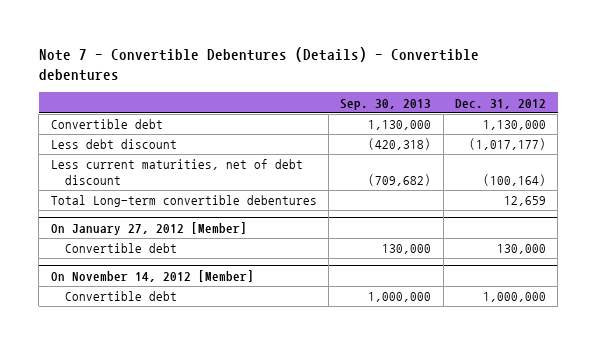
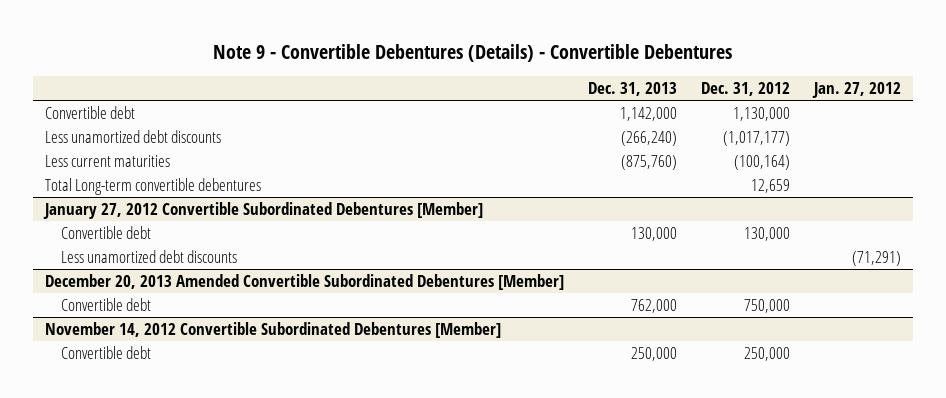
- Note 7 - Convertible Debentures (Details) - Convertible debentures
+ Note 9 - Convertible Debentures (Details) - Convertible Debentures
- | Sep. 30, 2013 | Dec. 31, 2012
+ | Dec. 31, 2013 | Dec. 31, 2012 | Jan. 27, 2012
- Less debt discount | (420,318) | (1,017,177)
- Less current maturities, net of debt discount | (709,682) | (100,164)
+ Less unamortized debt discounts | (266,240) | (1,017,177) |
+ Less current maturities | (875,760) | (100,164) |
- On January 27, 2012 [Member]
+ January 27, 2012 Convertible Subordinated Debentures [Member]
- On November 14, 2012 [Member]
- Convertible debt | 1,000,000 | 1,000,000
+ Less unamortized debt discounts | | | (71,291)
+ December 20, 2013 Amended Convertible Subordinated Debentures [Member]
+ Convertible debt | 762,000 | 750,000 |
+ November 14, 2012 Convertible Subordinated Debentures [Member]
+ Convertible debt | 250,000 | 250,000 |

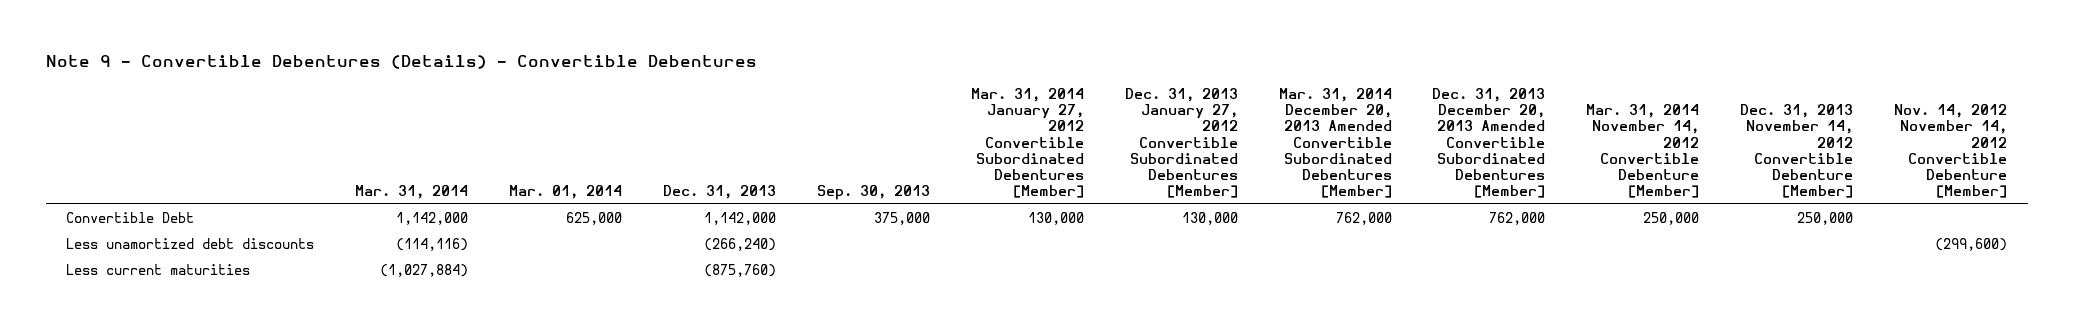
- | Dec. 31, 2013 | Dec. 31, 2012 | Jan. 27, 2012
+ | Mar. 31, 2014 | Mar. 01, 2014 | Dec. 31, 2013 | Sep. 30, 2013 | Mar. 31, 2014 January 27, 2012 Convertible Subordinated Debentures [Member] | Dec. 31, 2013 January 27, 2012 Convertible Subordinated Debentures [Member] | Mar. 31, 2014 December 20, 2013 Amended Convertible Subordinated Debentures [Member] | Dec. 31, 2013 December 20, 2013 Amended Convertible Subordinated Debentures [Member] | Mar. 31, 2014 November 14, 2012 Convertible Debenture [Member] | Dec. 31, 2013 November 14, 2012 Convertible Debenture [Member] | Nov. 14, 2012 November 14, 2012 Convertible Debenture [Member]
- Convertible debt | 1,142,000 | 1,130,000 |
+ Convertible Debt | 1,142,000 | 625,000 | 1,142,000 | 375,000 | 130,000 | 130,000 | 762,000 | 762,000 | 250,000 | 250,000 |
- Total Long-term convertible debentures | | 12,659 |
- January 27, 2012 Convertible Subordinated Debentures [Member]
- Convertible debt | 130,000 | 130,000 |
- Less unamortized debt discounts | | | (71,291)
- December 20, 2013 Amended Convertible Subordinated Debentures [Member]
- Convertible debt | 762,000 | 750,000 |
- November 14, 2012 Convertible Subordinated Debentures [Member]
- Convertible debt | 250,000 | 250,000 |

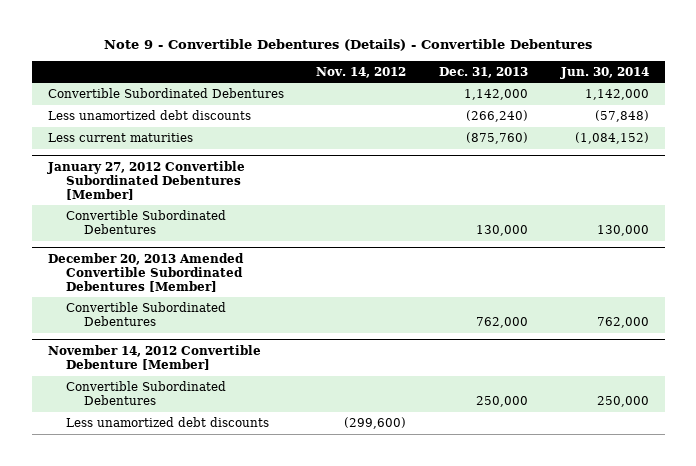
- | Mar. 31, 2014 | Mar. 01, 2014 | Dec. 31, 2013 | Sep. 30, 2013 | Mar. 31, 2014 January 27, 2012 Convertible Subordinated Debentures [Member] | Dec. 31, 2013 January 27, 2012 Convertible Subordinated Debentures [Member] | Mar. 31, 2014 December 20, 2013 Amended Convertible Subordinated Debentures [Member] | Dec. 31, 2013 December 20, 2013 Amended Convertible Subordinated Debentures [Member] | Mar. 31, 2014 November 14, 2012 Convertible Debenture [Member] | Dec. 31, 2013 November 14, 2012 Convertible Debenture [Member] | Nov. 14, 2012 November 14, 2012 Convertible Debenture [Member]
+ | Nov. 14, 2012 | Dec. 31, 2013 | Jun. 30, 2014
- Convertible Debt | 1,142,000 | 625,000 | 1,142,000 | 375,000 | 130,000 | 130,000 | 762,000 | 762,000 | 250,000 | 250,000 |
+ Convertible Subordinated Debentures | | 1,142,000 | 1,142,000
+ January 27, 2012 Convertible Subordinated Debentures [Member]
+ Convertible Subordinated Debentures | | 130,000 | 130,000
+ December 20, 2013 Amended Convertible Subordinated Debentures [Member]
+ Convertible Subordinated Debentures | | 762,000 | 762,000
+ November 14, 2012 Convertible Debenture [Member]
+ Convertible Subordinated Debentures | | 250,000 | 250,000
+ Less unamortized debt discounts | (299,600) | |

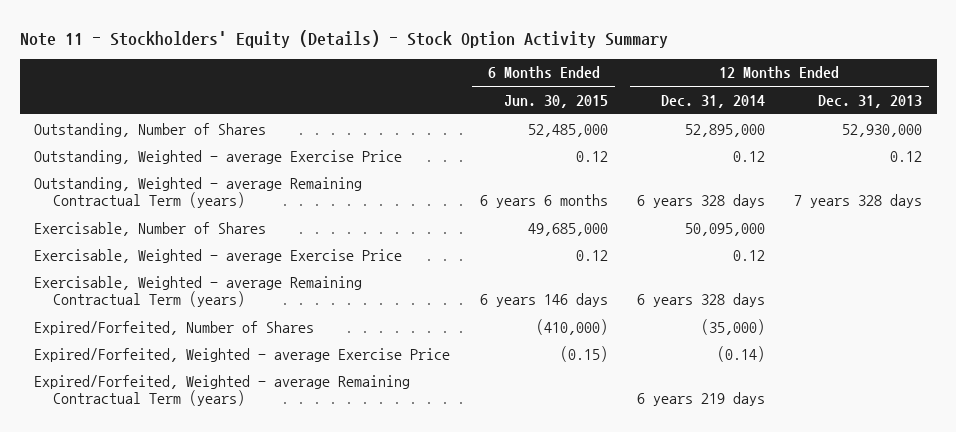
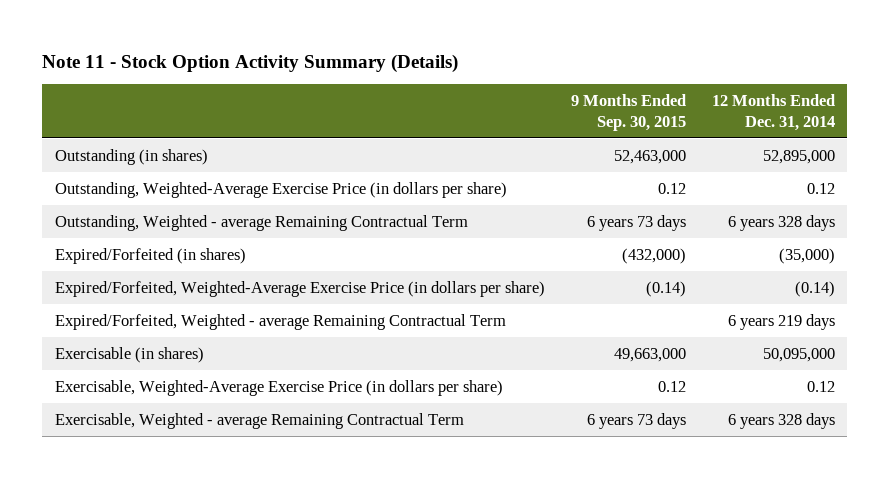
- Note 11 - Stockholders' Equity (Details) - Stock Option Activity Summary
+ Note 11 - Stock Option Activity Summary (Details)
- | 6 Months Ended Jun. 30, 2015 | 12 Months Ended Dec. 31, 2014 | 12 Months Ended Dec. 31, 2013
+ | 9 Months Ended Sep. 30, 2015 | 12 Months Ended Dec. 31, 2014
- Outstanding, Number of Shares | 52,485,000 | 52,895,000 | 52,930,000
- Outstanding, Weighted - average Exercise Price | 0.12 | 0.12 | 0.12
- Outstanding, Weighted - average Remaining Contractual Term (years) | 6 years 6 months | 6 years 328 days | 7 years 328 days
- Exercisable, Number of Shares | 49,685,000 | 50,095,000 |
- Exercisable, Weighted - average Exercise Price | 0.12 | 0.12 |
- Exercisable, Weighted - average Remaining Contractual Term (years) | 6 years 146 days | 6 years 328 days |
- Expired/Forfeited, Number of Shares | (410,000) | (35,000) |
- Expired/Forfeited, Weighted - average Exercise Price | (0.15) | (0.14) |
- Expired/Forfeited, Weighted - average Remaining Contractual Term (years) | | 6 years 219 days |
+ Outstanding (in shares) | 52,463,000 | 52,895,000
+ Outstanding, Weighted-Average Exercise Price (in dollars per share) | 0.12 | 0.12
+ Outstanding, Weighted - average Remaining Contractual Term | 6 years 73 days | 6 years 328 days
+ Expired/Forfeited (in shares) | (432,000) | (35,000)
+ Expired/Forfeited, Weighted-Average Exercise Price (in dollars per share) | (0.14) | (0.14)
+ Expired/Forfeited, Weighted - average Remaining Contractual Term | | 6 years 219 days
+ Exercisable (in shares) | 49,663,000 | 50,095,000
+ Exercisable, Weighted-Average Exercise Price (in dollars per share) | 0.12 | 0.12
+ Exercisable, Weighted - average Remaining Contractual Term | 6 years 73 days | 6 years 328 days

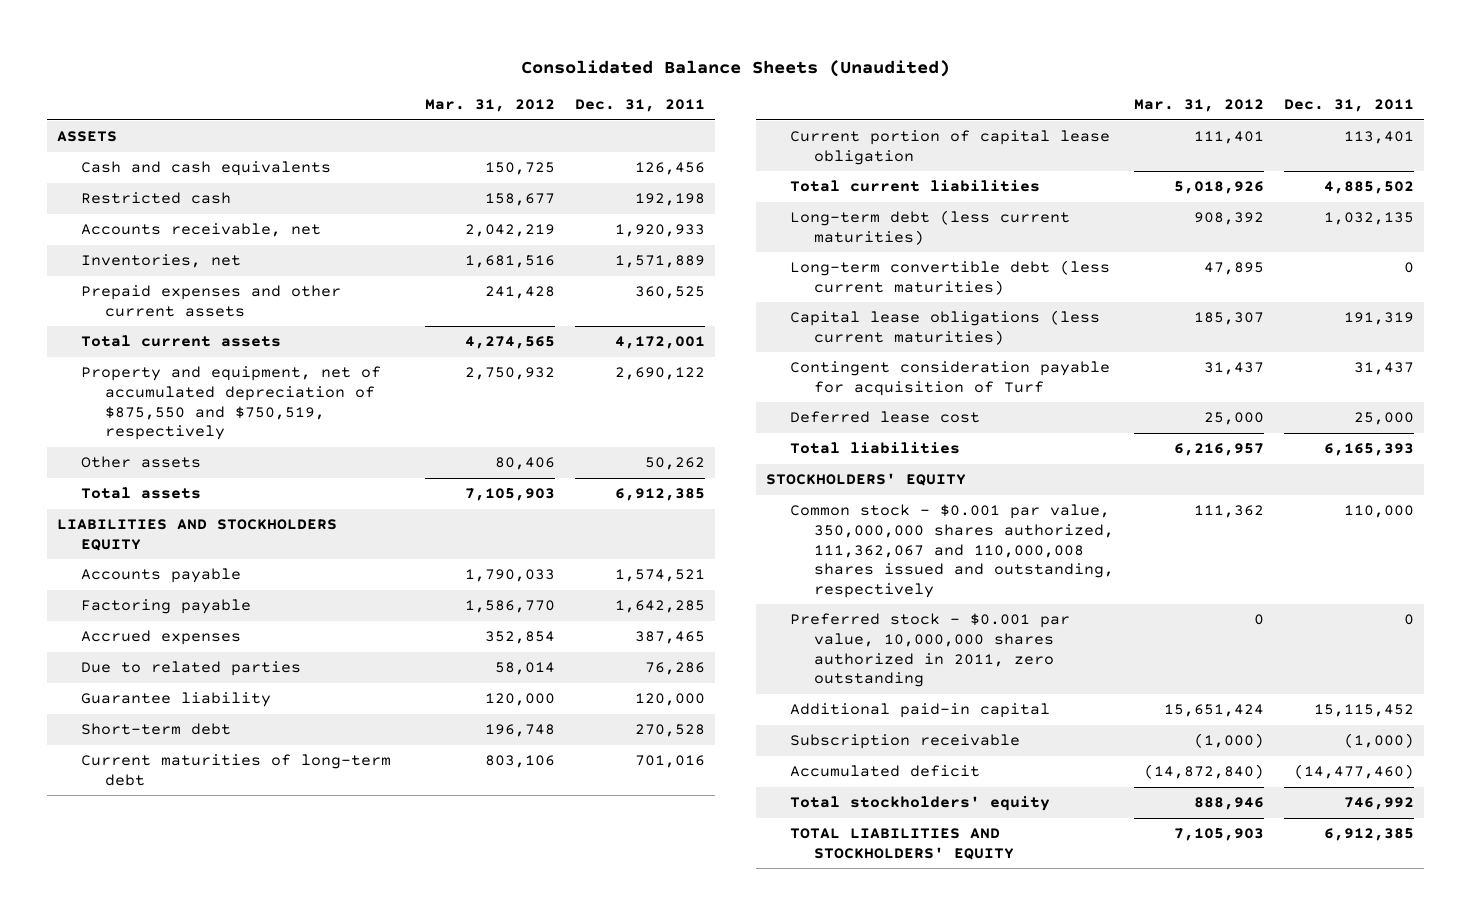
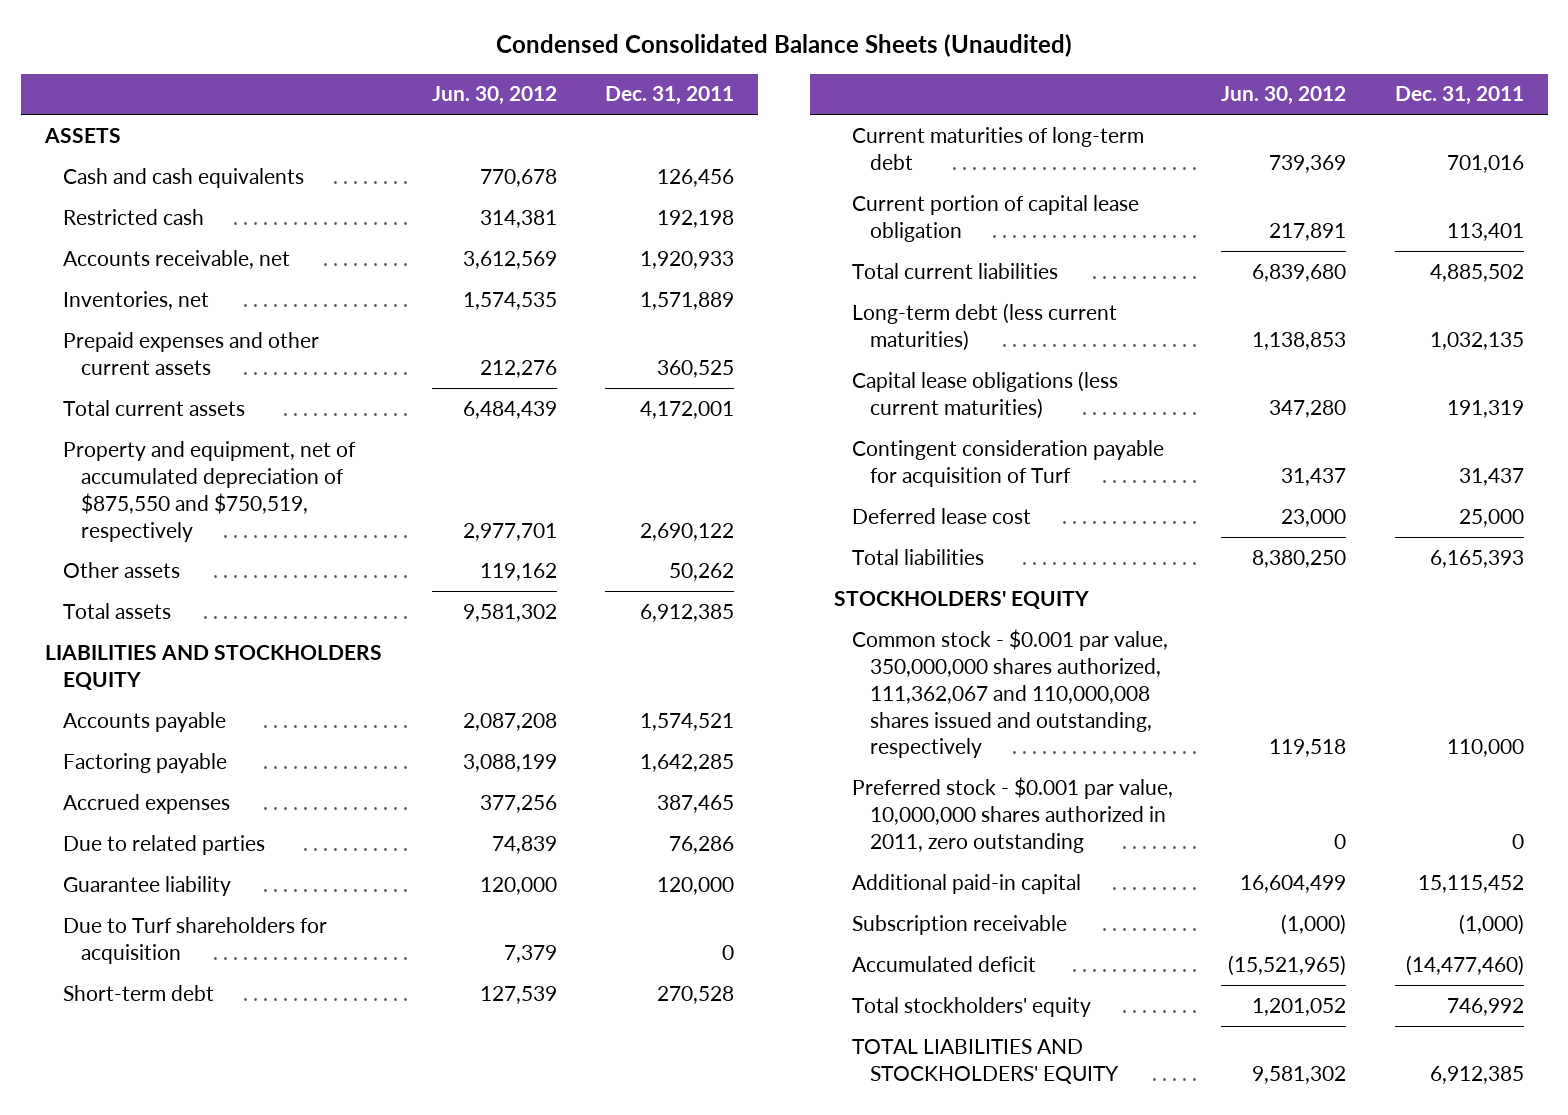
- Consolidated Balance Sheets (Unaudited)
+ Condensed Consolidated Balance Sheets (Unaudited)
- | Mar. 31, 2012 | Dec. 31, 2011
+ | Jun. 30, 2012 | Dec. 31, 2011
+ Due to Turf shareholders for acquisition | 7,379 | 0
- Long-term convertible debt (less current maturities) | 47,895 | 0

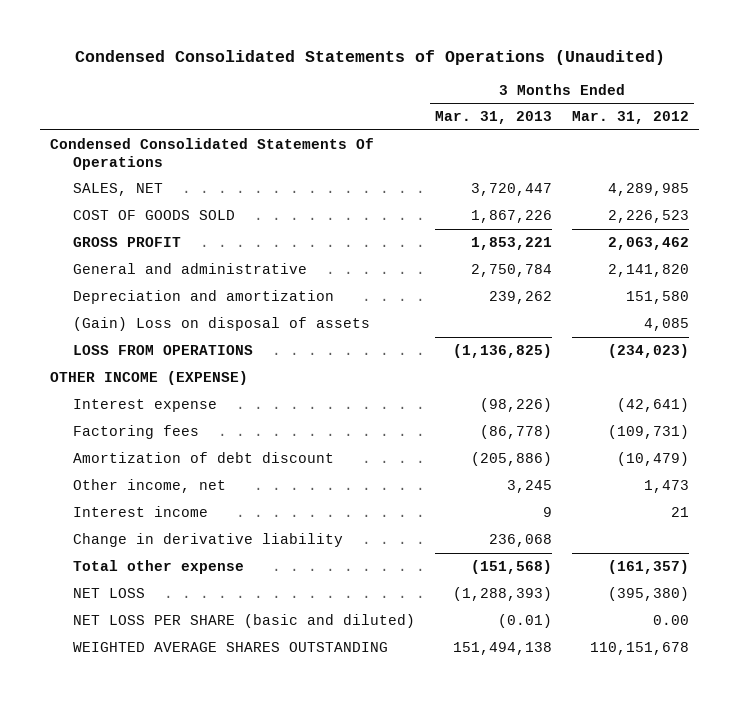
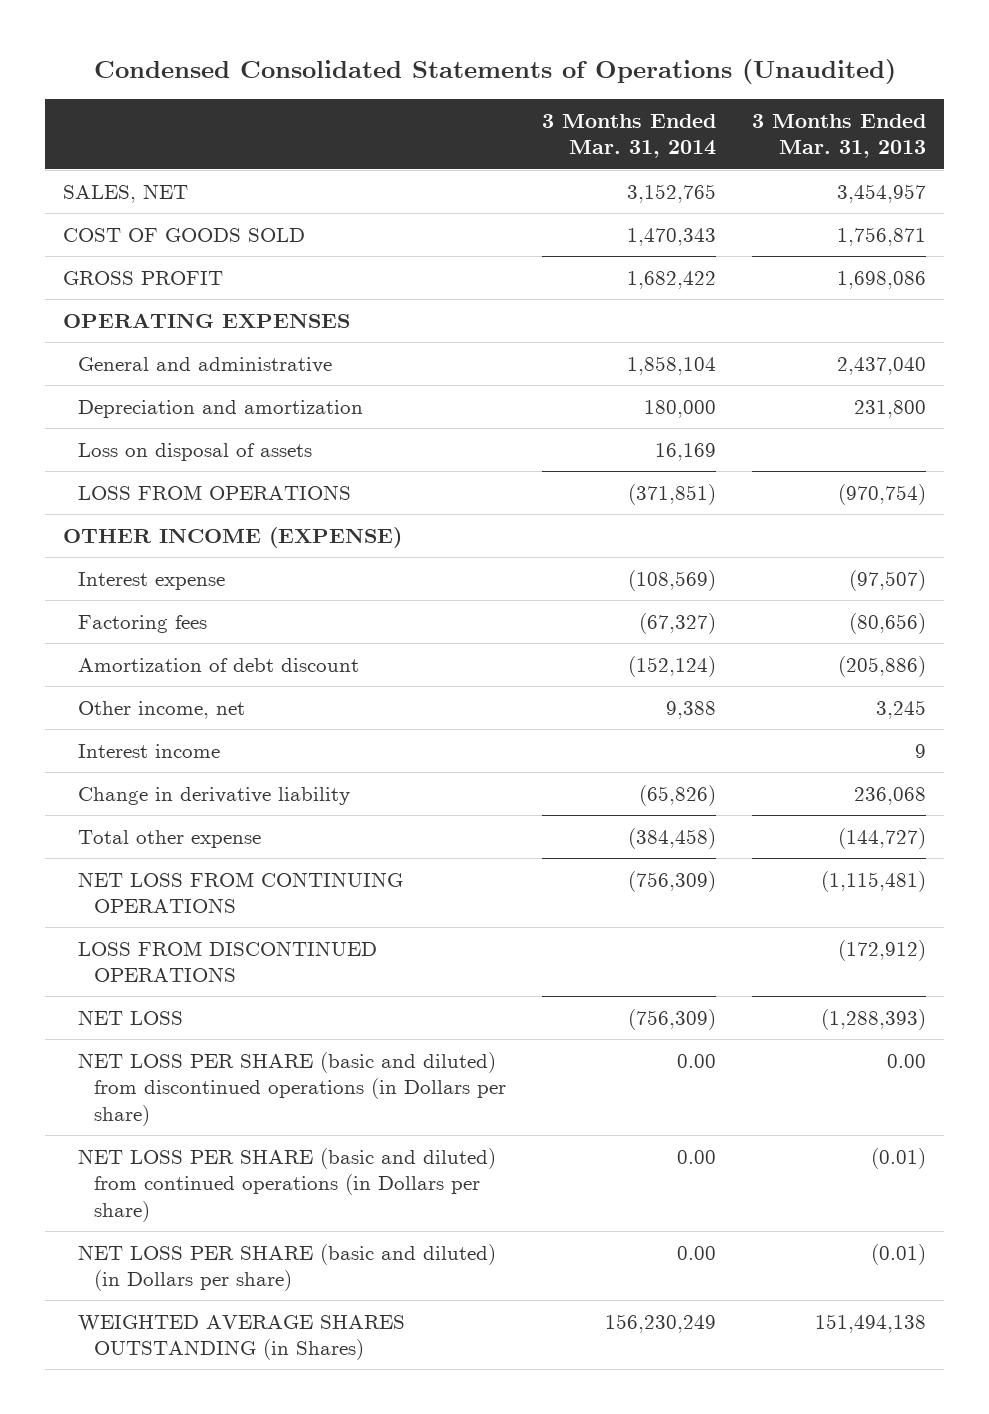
- | 3 Months Ended Mar. 31, 2013 | 3 Months Ended Mar. 31, 2012
+ | 3 Months Ended Mar. 31, 2014 | 3 Months Ended Mar. 31, 2013
- Condensed Consolidated Statements Of Operations
- SALES, NET | 3,720,447 | 4,289,985
- COST OF GOODS SOLD | 1,867,226 | 2,226,523
- GROSS PROFIT | 1,853,221 | 2,063,462
- General and administrative | 2,750,784 | 2,141,820
- Depreciation and amortization | 239,262 | 151,580
- (Gain) Loss on disposal of assets | | 4,085
- LOSS FROM OPERATIONS | (1,136,825) | (234,023)
+ SALES, NET | 3,152,765 | 3,454,957
+ COST OF GOODS SOLD | 1,470,343 | 1,756,871
+ GROSS PROFIT | 1,682,422 | 1,698,086
+ OPERATING EXPENSES
+ General and administrative | 1,858,104 | 2,437,040
+ Depreciation and amortization | 180,000 | 231,800
+ Loss on disposal of assets | 16,169 |
+ LOSS FROM OPERATIONS | (371,851) | (970,754)
- Interest expense | (98,226) | (42,641)
- Factoring fees | (86,778) | (109,731)
+ Interest expense | (108,569) | (97,507)
+ Factoring fees | (67,327) | (80,656)
- Total other expense | (151,568) | (161,357)
+ Total other expense | (384,458) | (144,727)
+ NET LOSS FROM CONTINUING OPERATIONS | (756,309) | (1,115,481)
+ LOSS FROM DISCONTINUED OPERATIONS | | (172,912)
- NET LOSS PER SHARE (basic and diluted) | (0.01) | 0.00
- WEIGHTED AVERAGE SHARES OUTSTANDING | 151,494,138 | 110,151,678
+ NET LOSS PER SHΑRE (basic and dilutеd) from discontinuеd opеrations (in Dollars per share) | 0.00 | 0.00
+ NET LOSS PER SHΑRE (basic and dilutеd) from continuеd opеrations (in Dollars per share) | 0.00 | (0.01)
+ NET LOSS PER SHARE (basic and diluted) (in Dollars per share) | 0.00 | (0.01)
+ WEIGHTED AVERAGE SHARES OUTSTANDING (in Shares) | 156,230,249 | 151,494,138

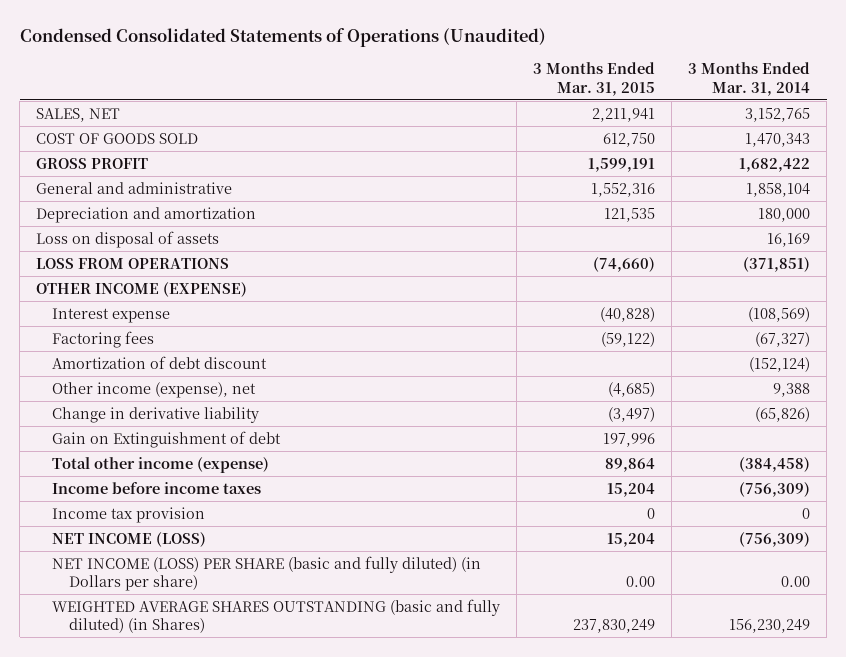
- | 3 Months Ended Mar. 31, 2014 | 3 Months Ended Mar. 31, 2013
+ | 3 Months Ended Mar. 31, 2015 | 3 Months Ended Mar. 31, 2014
- OPERATING EXPENSES
- Other income, net | 9,388 | 3,245
- Interest income | | 9
+ Other income (expense), net | (4,685) | 9,388
- Total other expense | (384,458) | (144,727)
- NET LOSS FROM CONTINUING OPERATIONS | (756,309) | (1,115,481)
- LOSS FROM DISCONTINUED OPERATIONS | | (172,912)
- NET LOSS | (756,309) | (1,288,393)
- NET LOSS PER SHΑRE (basic and dilutеd) from discontinuеd opеrations (in Dollars per share) | 0.00 | 0.00
- NET LOSS PER SHΑRE (basic and dilutеd) from continuеd opеrations (in Dollars per share) | 0.00 | (0.01)
- NET LOSS PER SHARE (basic and diluted) (in Dollars per share) | 0.00 | (0.01)
- WEIGHTED AVERAGE SHARES OUTSTANDING (in Shares) | 156,230,249 | 151,494,138
+ Gain on Extinguishment of debt | 197,996 |
+ Total other income (expense) | 89,864 | (384,458)
+ Income before income taxes | 15,204 | (756,309)
+ Income tax provision | 0 | 0
+ NET INCOME (LOSS) | 15,204 | (756,309)
+ NET INCOME (LOSS) PER SHARE (basic and fully diluted) (in Dollars per share) | 0.00 | 0.00
+ WEIGHTED AVERAGE SHARES OUTSTANDING (basic and fully diluted) (in Shares) | 237,830,249 | 156,230,249

